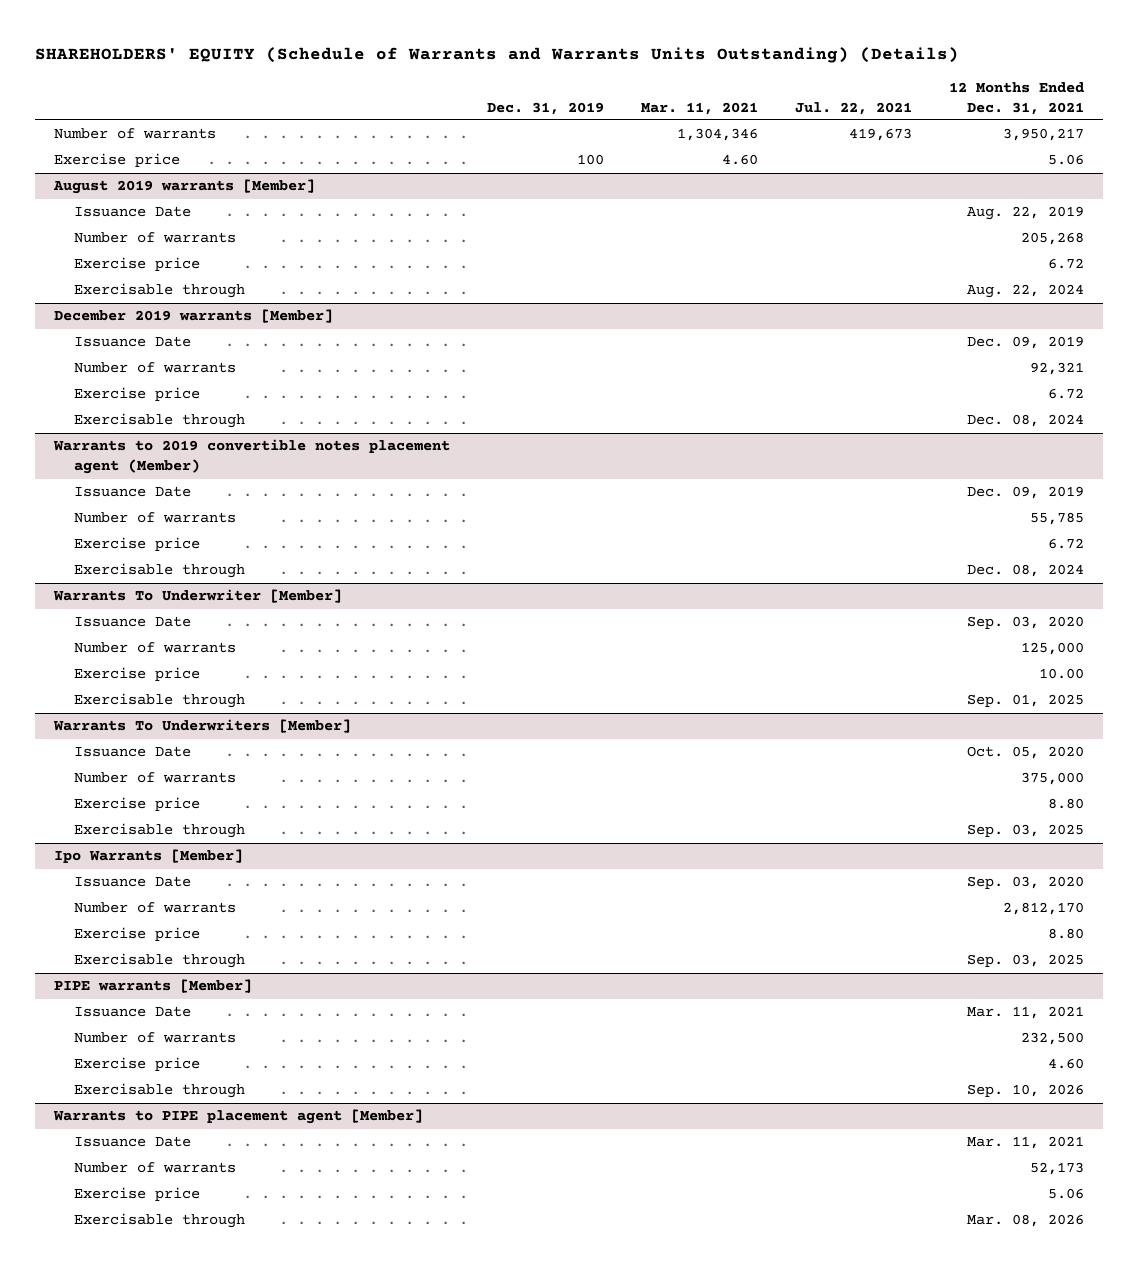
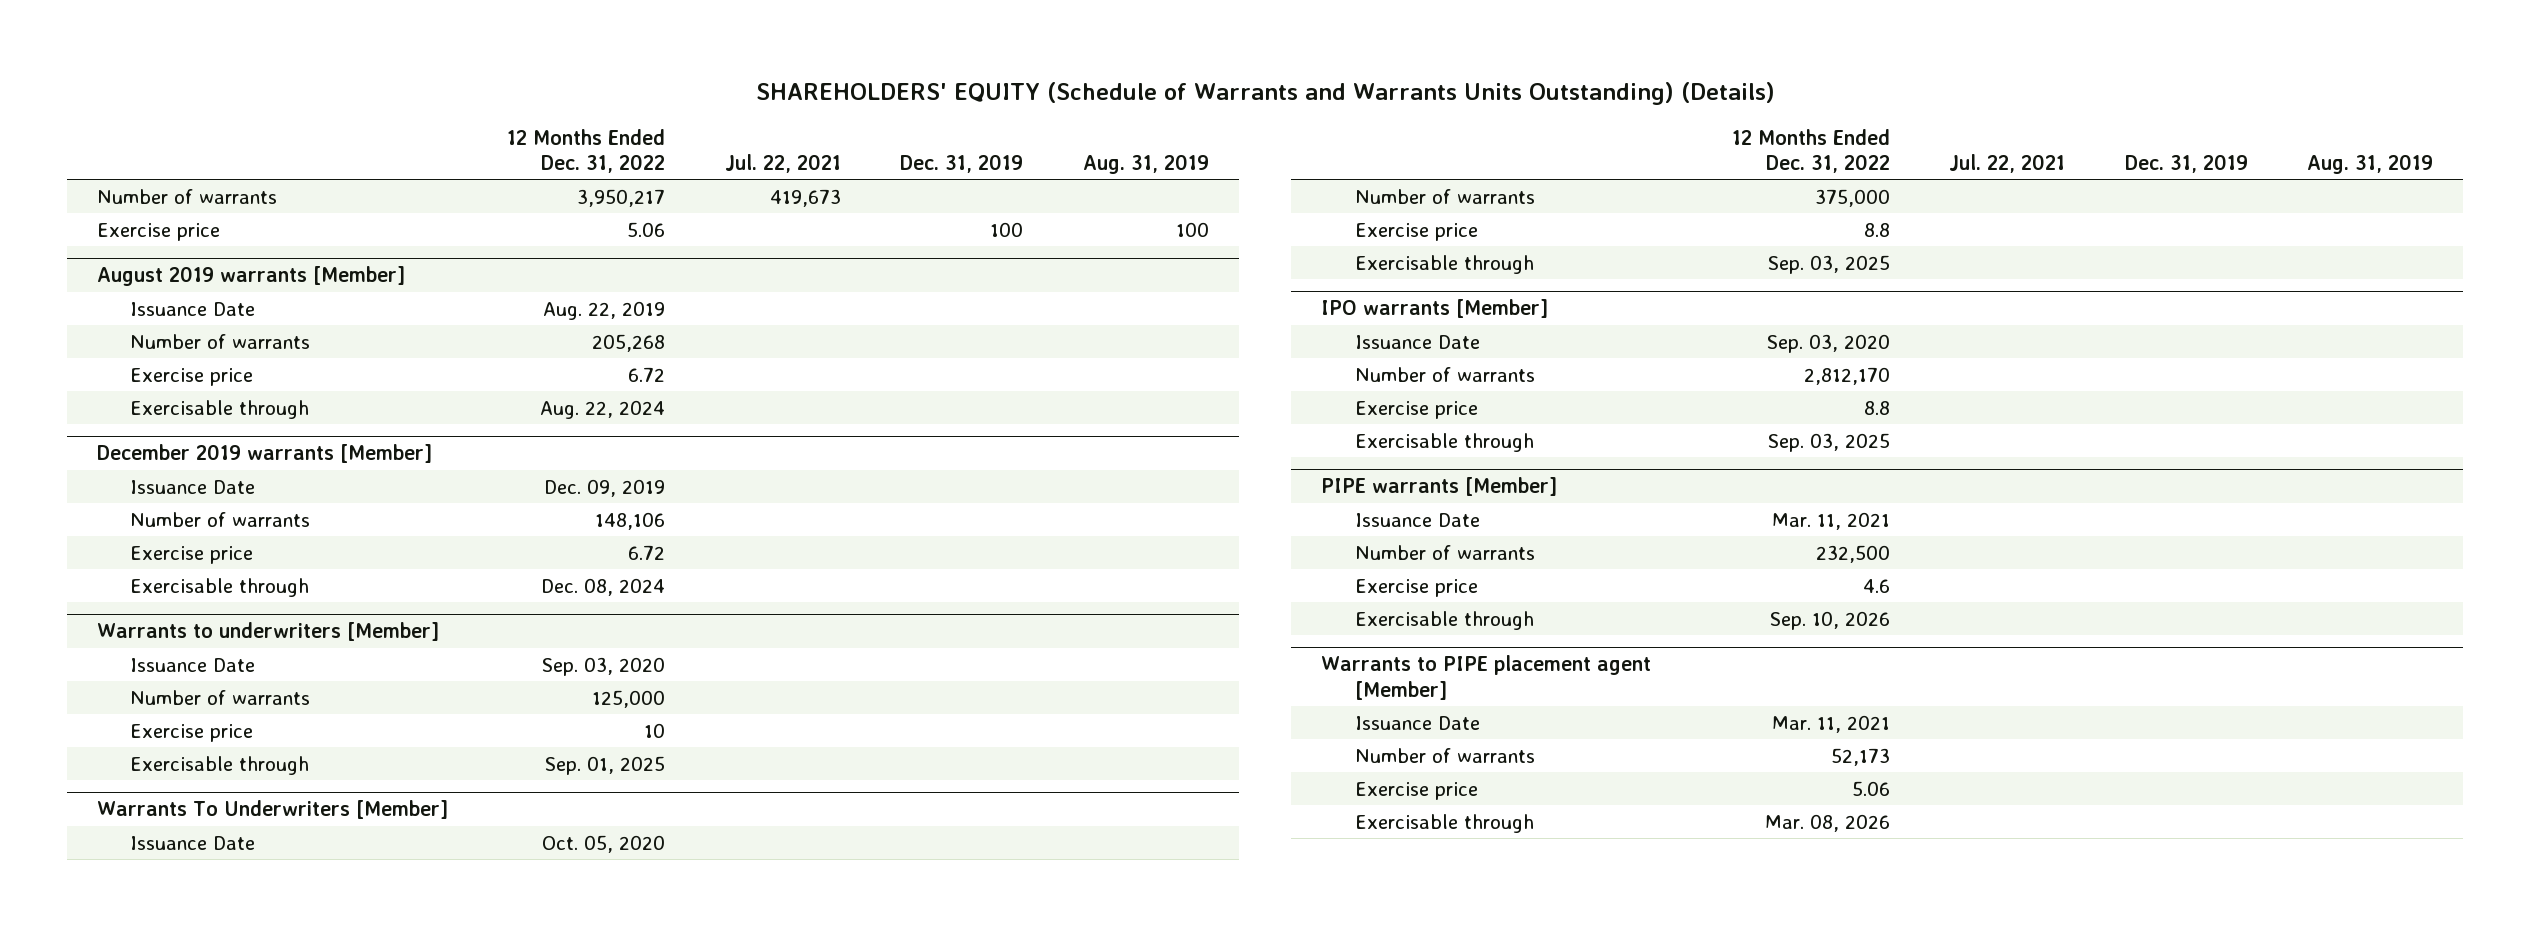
- | Dec. 31, 2019 | Mar. 11, 2021 | Jul. 22, 2021 | 12 Months Ended Dec. 31, 2021
+ | 12 Months Ended Dec. 31, 2022 | Jul. 22, 2021 | Dec. 31, 2019 | Aug. 31, 2019
- Warrants to 2019 convertible notes placement agent (Member)
- Issuance Date | | | | Dec. 09, 2019
- Number of warrants | | | | 55,785
- Exercise price | | | | 6.72
- Exercisable through | | | | Dec. 08, 2024
- Warrants To Underwriter [Member]
+ Warrants to underwriters [Member]
- Ipo Warrants [Member]
+ IPO warrants [Member]

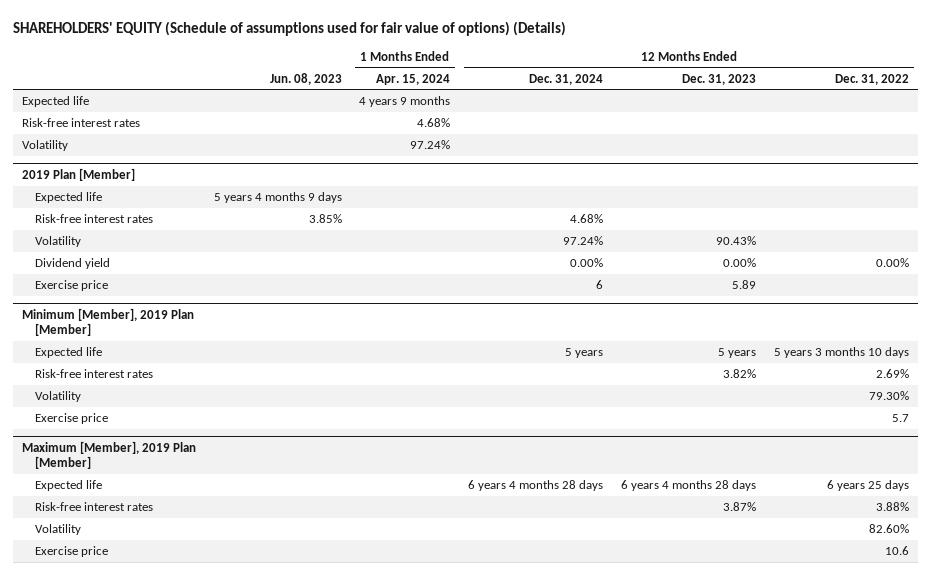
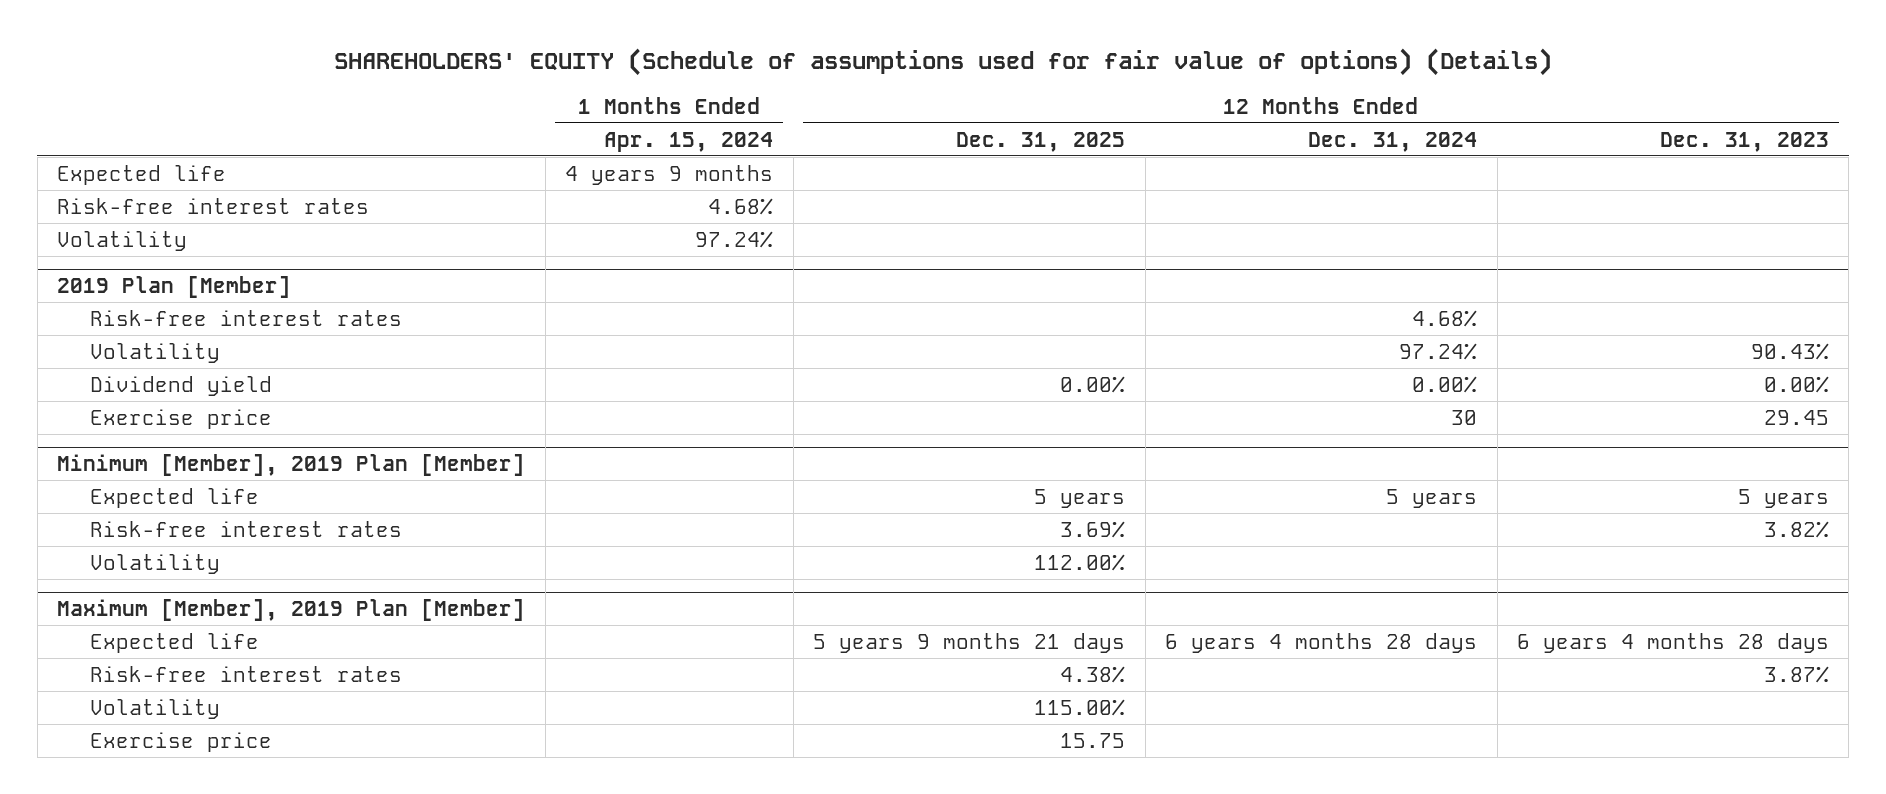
- | Jun. 08, 2023 | 1 Months Ended Apr. 15, 2024 | 12 Months Ended Dec. 31, 2024 | 12 Months Ended Dec. 31, 2023 | 12 Months Ended Dec. 31, 2022
+ | 1 Months Ended Apr. 15, 2024 | 12 Months Ended Dec. 31, 2025 | 12 Months Ended Dec. 31, 2024 | 12 Months Ended Dec. 31, 2023
@ 2019 Plan [Member]
- Expected life | 5 years 4 months 9 days | | | |
- Exercise price | | | 6 | 5.89 |
+ Exercise price | | | 30 | 29.45
@ Minimum [Member], 2019 Plan [Member]
- Exercise price | | | | | 5.7

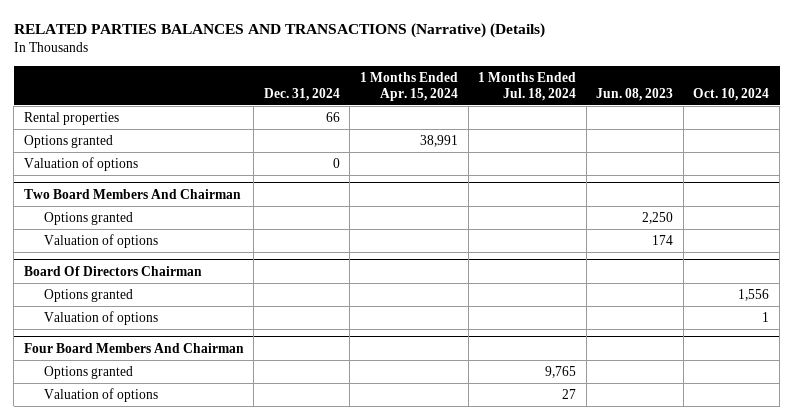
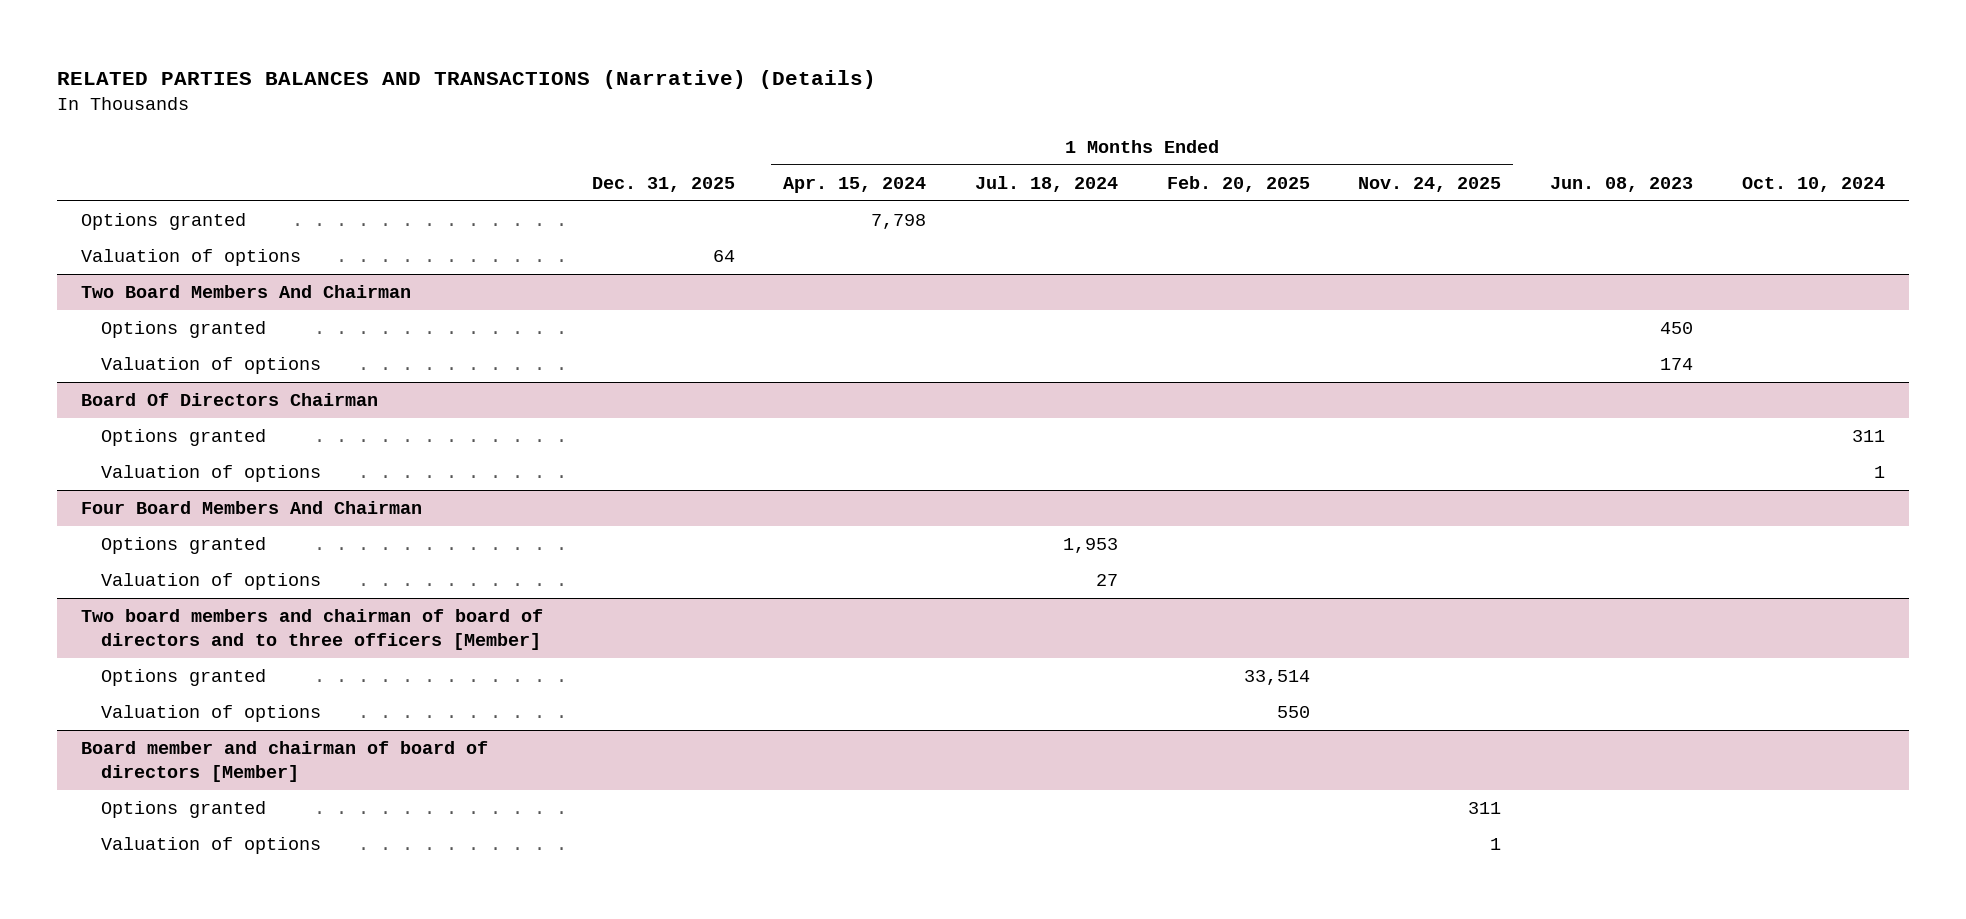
- | Dec. 31, 2024 | 1 Months Ended Apr. 15, 2024 | 1 Months Ended Jul. 18, 2024 | Jun. 08, 2023 | Oct. 10, 2024
+ | Dec. 31, 2025 | 1 Months Ended Apr. 15, 2024 | 1 Months Ended Jul. 18, 2024 | 1 Months Ended Feb. 20, 2025 | 1 Months Ended Nov. 24, 2025 | Jun. 08, 2023 | Oct. 10, 2024
- Rental properties | 66 | | | |
- Options granted | | 38,991 | | |
+ Options granted | | 7,798 | | | | |
@ Two Board Members And Chairman
- Options granted | | | | 2,250 |
+ Options granted | | | | | | 450 |
@ Board Of Directors Chairman
- Options granted | | | | | 1,556
+ Options granted | | | | | | | 311
@ Four Board Members And Chairman
- Options granted | | | 9,765 | |
+ Options granted | | | 1,953 | | | |
+ Two board members and chairman of board of directors and to three officers [Member]
+ Options granted | | | | 33,514 | | |
+ Valuation of options | | | | 550 | | |
+ Board member and chairman of board of directors [Member]
+ Options granted | | | | | 311 | |
+ Valuation of options | | | | | 1 | |

